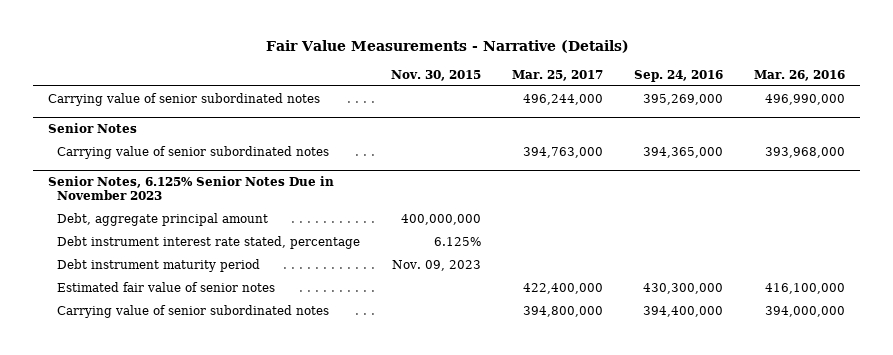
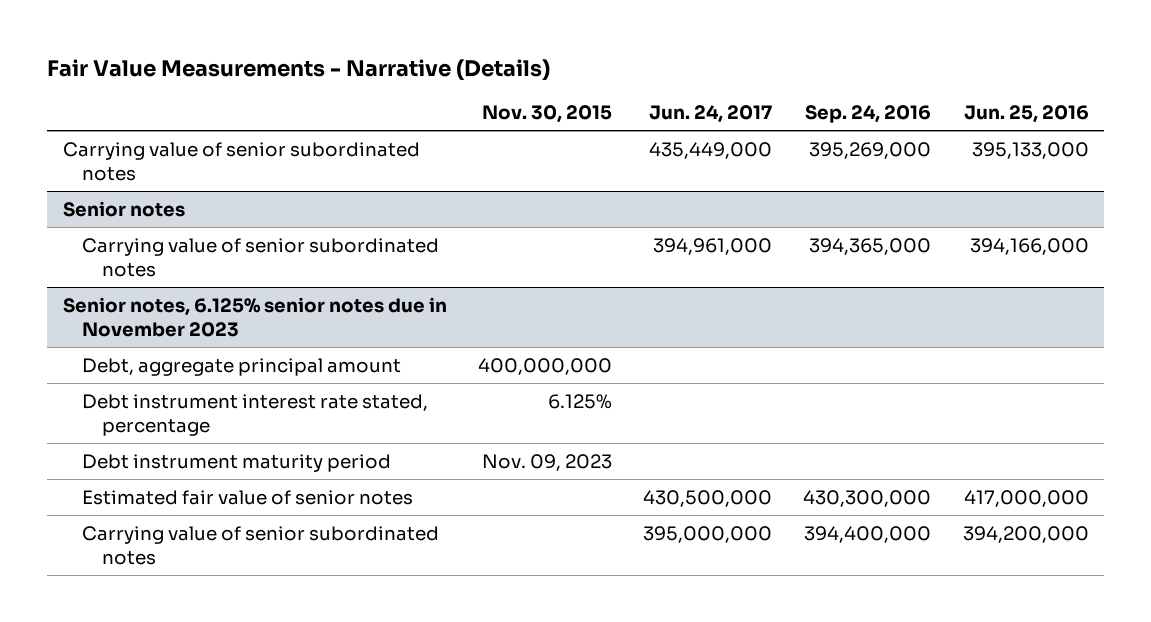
- | Nov. 30, 2015 | Mar. 25, 2017 | Sep. 24, 2016 | Mar. 26, 2016
+ | Nov. 30, 2015 | Jun. 24, 2017 | Sep. 24, 2016 | Jun. 25, 2016
- Senior Notes
+ Senior notes
- Senior Notes, 6.125% Senior Notes Due in November 2023
+ Senior notes, 6.125% senior notes due in November 2023

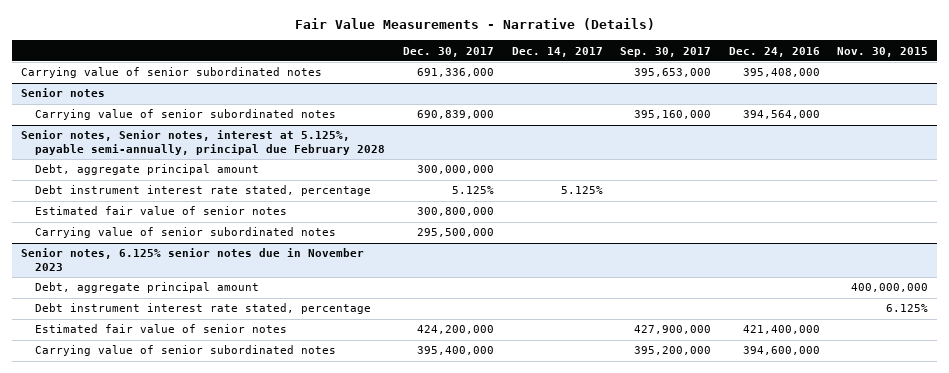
- | Nov. 30, 2015 | Jun. 24, 2017 | Sep. 24, 2016 | Jun. 25, 2016
+ | Dec. 30, 2017 | Dec. 14, 2017 | Sep. 30, 2017 | Dec. 24, 2016 | Nov. 30, 2015
+ Senior notes, Senior notes, interest at 5.125%, payable semi-annually, principal due February 2028
+ Debt, aggregate principal amount | 300,000,000 | | | |
+ Debt instrument interest rate stated, percentage | 5.125% | 5.125% | | |
+ Estimated fair value of senior notes | 300,800,000 | | | |
+ Carrying value of senior subordinated notes | 295,500,000 | | | |
@ Senior notes, 6.125% senior notes due in November 2023
- Debt instrument maturity period | Nov. 09, 2023 | | |

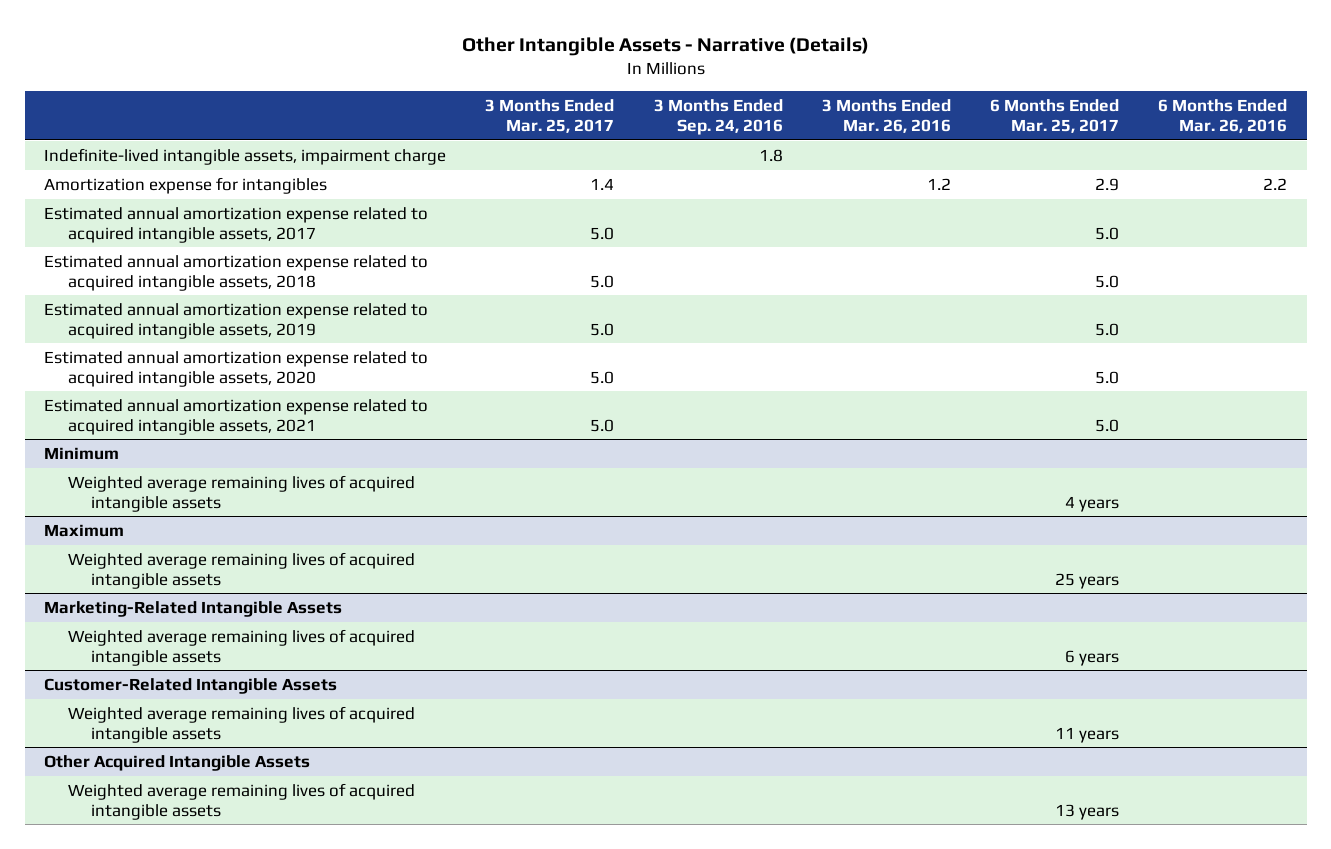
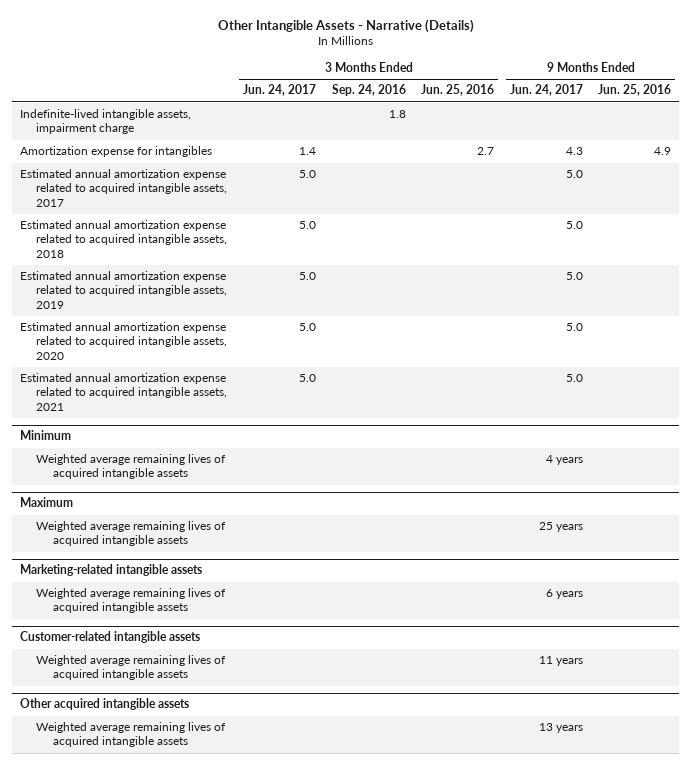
- | 3 Months Ended Mar. 25, 2017 | 3 Months Ended Sep. 24, 2016 | 3 Months Ended Mar. 26, 2016 | 6 Months Ended Mar. 25, 2017 | 6 Months Ended Mar. 26, 2016
+ | 3 Months Ended Jun. 24, 2017 | 3 Months Ended Sep. 24, 2016 | 3 Months Ended Jun. 25, 2016 | 9 Months Ended Jun. 24, 2017 | 9 Months Ended Jun. 25, 2016
- Marketing-Related Intangible Assets
+ Marketing-related intangible assets
- Customer-Related Intangible Assets
+ Customer-related intangible assets
- Other Acquired Intangible Assets
+ Other acquired intangible assets

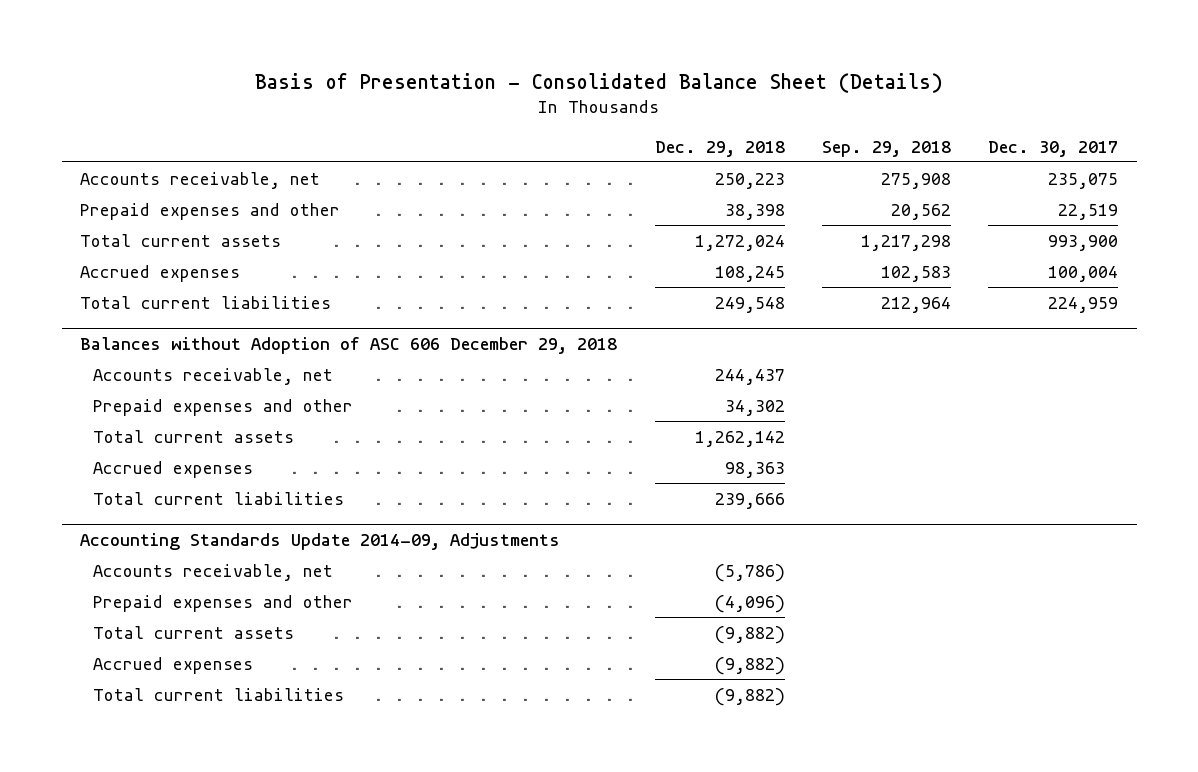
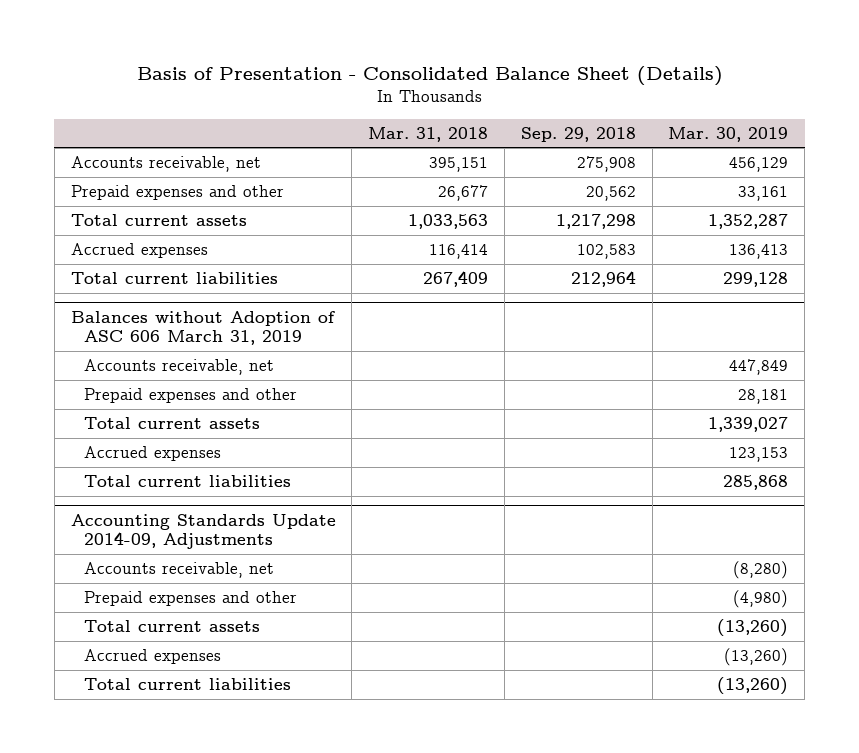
- | Dec. 29, 2018 | Sep. 29, 2018 | Dec. 30, 2017
+ | Mar. 31, 2018 | Sep. 29, 2018 | Mar. 30, 2019
- Balances without Adoption of ASC 606 December 29, 2018
+ Balances without Adoption of ASC 606 March 31, 2019

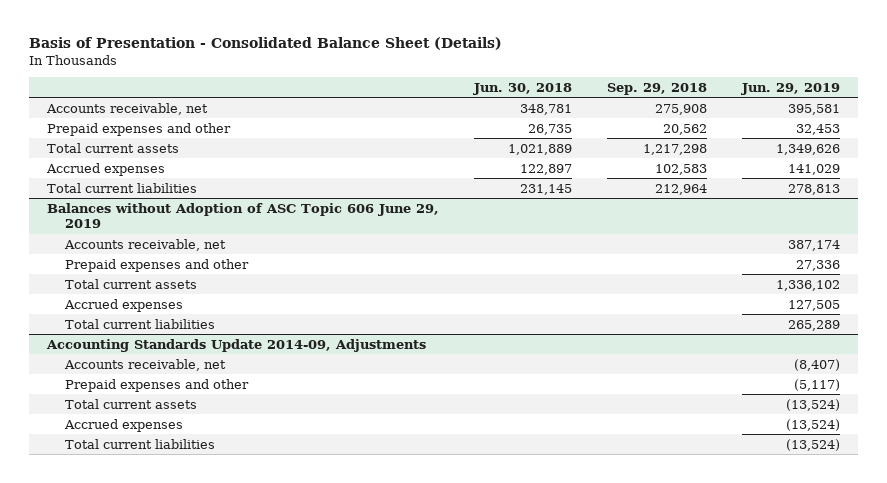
- | Mar. 31, 2018 | Sep. 29, 2018 | Mar. 30, 2019
+ | Jun. 30, 2018 | Sep. 29, 2018 | Jun. 29, 2019
- Balances without Adoption of ASC 606 March 31, 2019
+ Balances without Adoption of ASC Topic 606 June 29, 2019

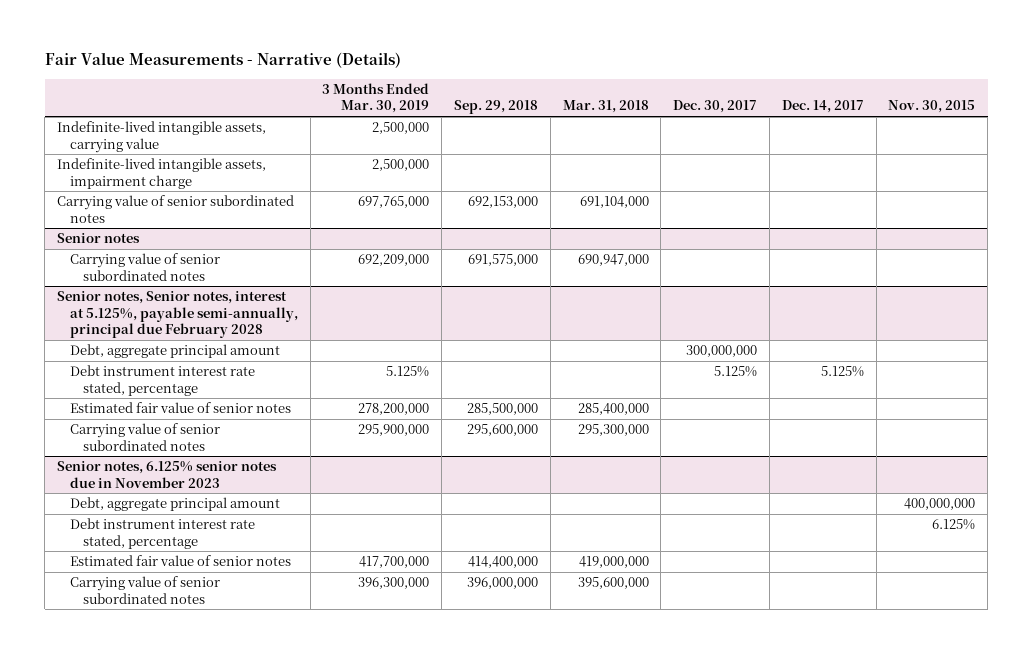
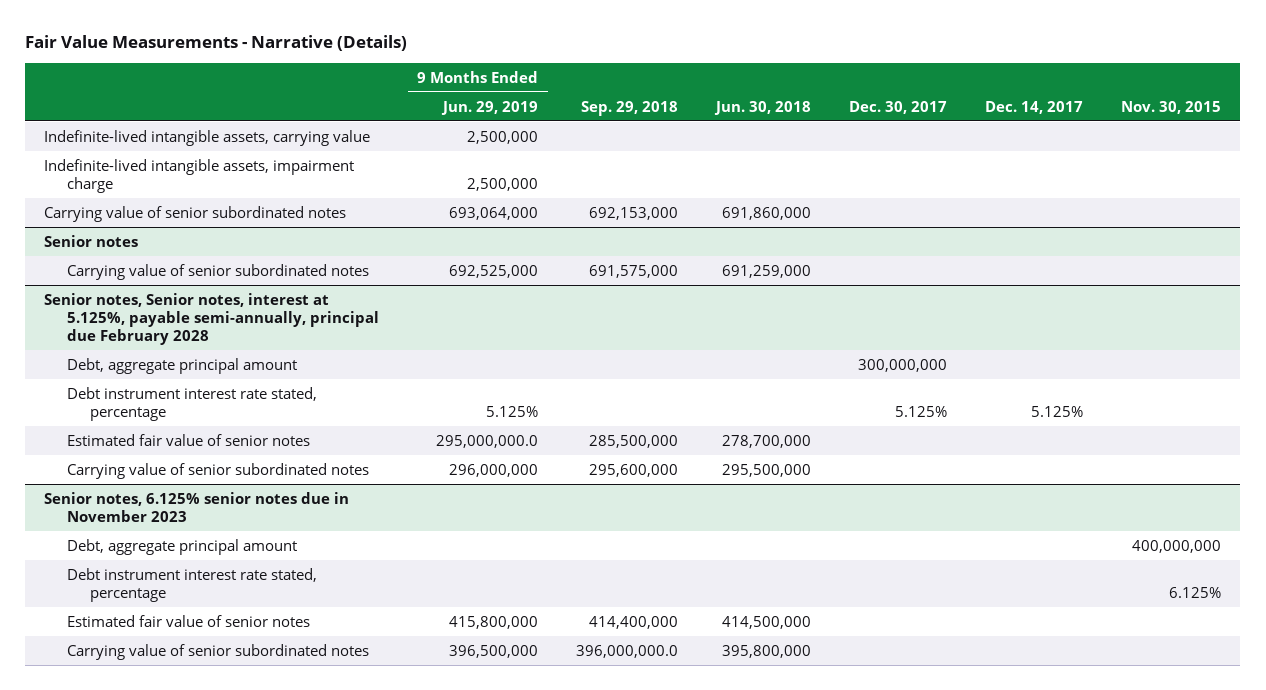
- | 3 Months Ended Mar. 30, 2019 | Sep. 29, 2018 | Mar. 31, 2018 | Dec. 30, 2017 | Dec. 14, 2017 | Nov. 30, 2015
+ | 9 Months Ended Jun. 29, 2019 | Sep. 29, 2018 | Jun. 30, 2018 | Dec. 30, 2017 | Dec. 14, 2017 | Nov. 30, 2015
@ Senior notes, 6.125% senior notes due in November 2023
- Carrying value of senior subordinated notes | 396,300,000 | 396,000,000 | 395,600,000 | | |
+ Carrying value of senior subordinated notes | 396,500,000 | 396,000,000.0 | 395,800,000 | | |

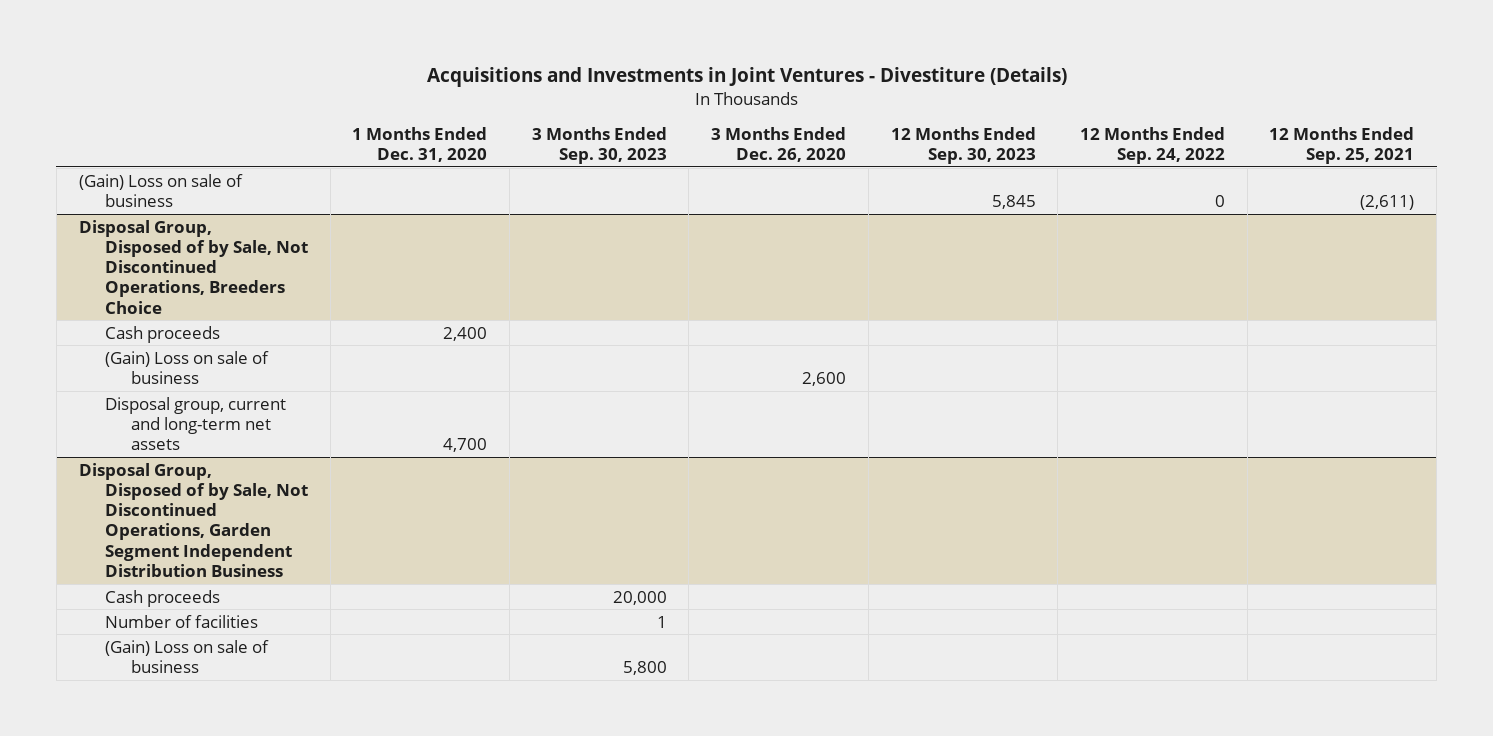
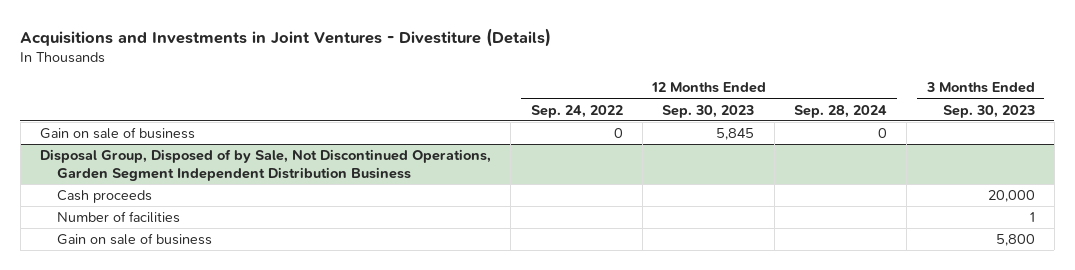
- | 1 Months Ended Dec. 31, 2020 | 3 Months Ended Sep. 30, 2023 | 3 Months Ended Dec. 26, 2020 | 12 Months Ended Sep. 30, 2023 | 12 Months Ended Sep. 24, 2022 | 12 Months Ended Sep. 25, 2021
+ | 12 Months Ended Sep. 24, 2022 | 12 Months Ended Sep. 30, 2023 | 12 Months Ended Sep. 28, 2024 | 3 Months Ended Sep. 30, 2023
- (Gain) Loss on sale of business | | | | 5,845 | 0 | (2,611)
- Disposal Group, Disposed of by Sale, Not Discontinued Operations, Breeders Choice
- Cash proceeds | 2,400 | | | | |
- (Gain) Loss on sale of business | | | 2,600 | | |
- Disposal group, current and long-term net assets | 4,700 | | | | |
+ Gain on sale of business | 0 | 5,845 | 0 |
@ Disposal Group, Disposed of by Sale, Not Discontinued Operations, Garden Segment Independent Distribution Business
- (Gain) Loss on sale of business | | 5,800 | | | |
+ Gain on sale of business | | | | 5,800

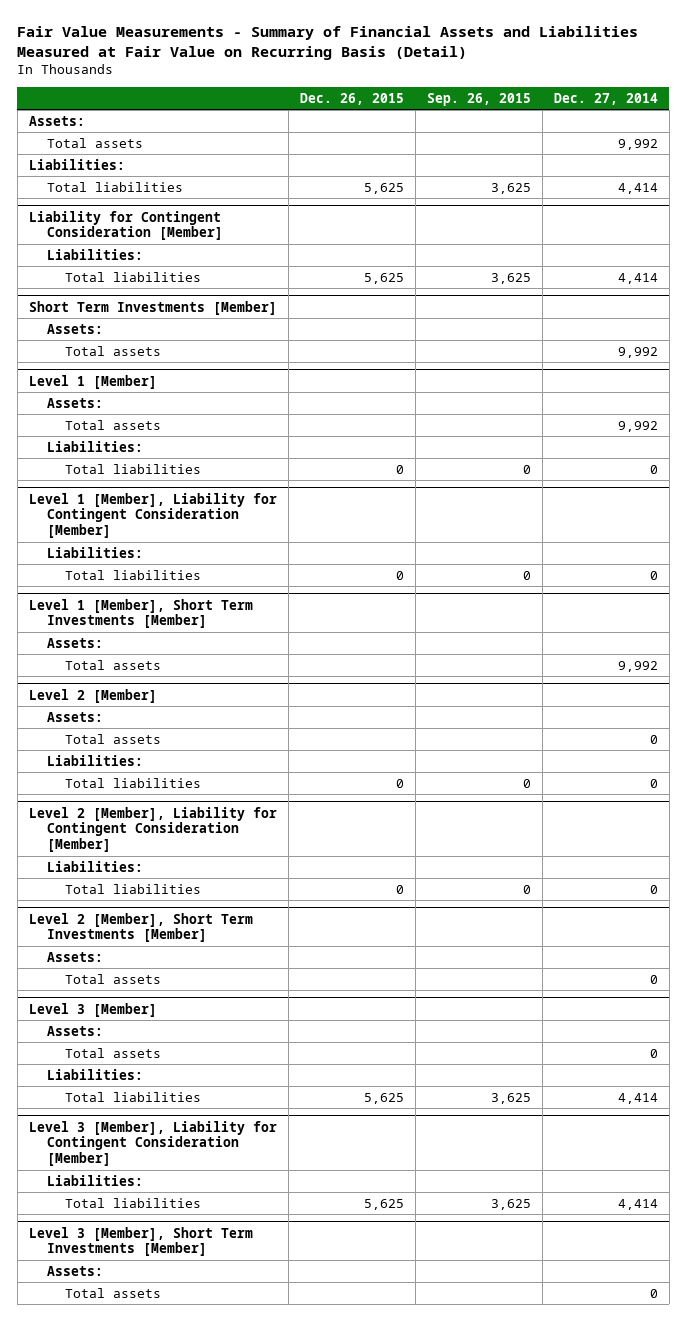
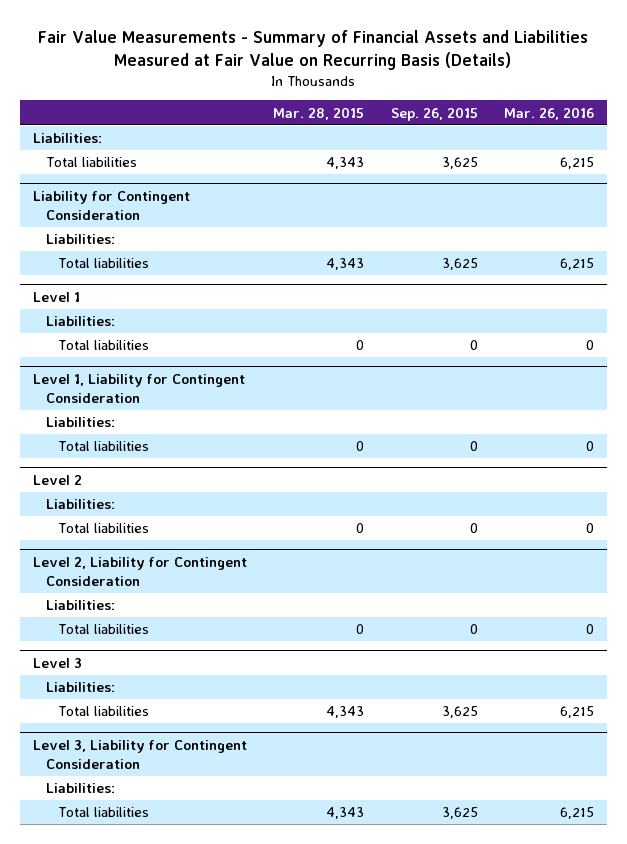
- Fair Value Measurements - Summary of Financial Assets and Liabilities Measured at Fair Value on Recurring Basis (Detail)
+ Fair Value Measurements - Summary of Financial Assets and Liabilities Measured at Fair Value on Recurring Basis (Details)
- | Dec. 26, 2015 | Sep. 26, 2015 | Dec. 27, 2014
+ | Mar. 28, 2015 | Sep. 26, 2015 | Mar. 26, 2016
- Assets:
- Total assets | | | 9,992
- Liability for Contingent Consideration [Member]
+ Liability for Contingent Consideration
- Short Term Investments [Member]
- Assets:
- Total assets | | | 9,992
- Level 1 [Member]
- Assets:
- Total assets | | | 9,992
+ Level 1
- Level 1 [Member], Liability for Contingent Consideration [Member]
+ Level 1, Liability for Contingent Consideration
- Level 1 [Member], Short Term Investments [Member]
- Assets:
- Total assets | | | 9,992
- Level 2 [Member]
- Assets:
- Total assets | | | 0
+ Level 2
- Level 2 [Member], Liability for Contingent Consideration [Member]
+ Level 2, Liability for Contingent Consideration
- Level 2 [Member], Short Term Investments [Member]
- Assets:
- Total assets | | | 0
- Level 3 [Member]
- Assets:
- Total assets | | | 0
+ Level 3
- Level 3 [Member], Liability for Contingent Consideration [Member]
+ Level 3, Liability for Contingent Consideration
- Level 3 [Member], Short Term Investments [Member]
- Assets:
- Total assets | | | 0

